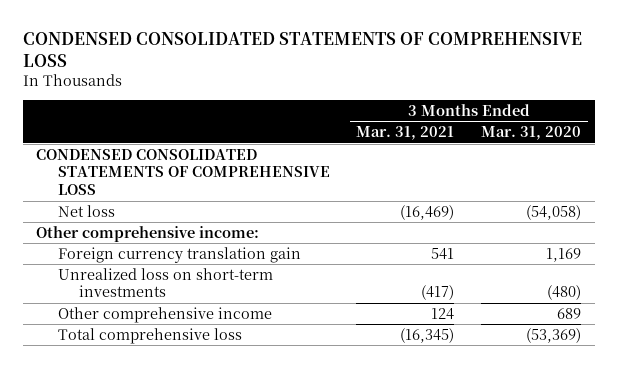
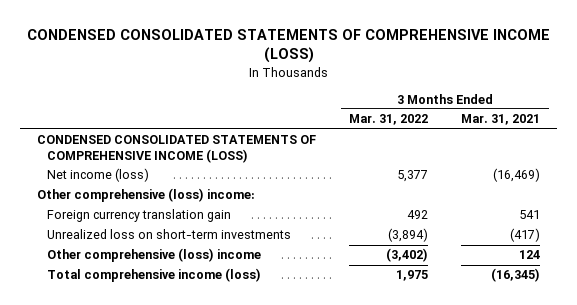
- CONDENSED CONSOLIDATED STATEMENTS OF COMPREHENSIVE LOSS
+ CONDENSED CONSOLIDATED STATEMENTS OF COMPREHENSIVE INCOME (LOSS)
- | 3 Months Ended Mar. 31, 2021 | 3 Months Ended Mar. 31, 2020
+ | 3 Months Ended Mar. 31, 2022 | 3 Months Ended Mar. 31, 2021
- CONDENSED CONSOLIDATED STATEMENTS OF COMPREHENSIVE LOSS
- Net loss | (16,469) | (54,058)
- Other comprehensive income:
+ CONDENSED CONSOLIDATED STATEMENTS OF COMPREHENSIVE INCOME (LOSS)
+ Net income (loss) | 5,377 | (16,469)
+ Other comprehensive (loss) income:
- Other comprehensive income | 124 | 689
- Total comprehensive loss | (16,345) | (53,369)
+ Other comprehensive (loss) income | (3,402) | 124
+ Total comprehensive income (loss) | 1,975 | (16,345)

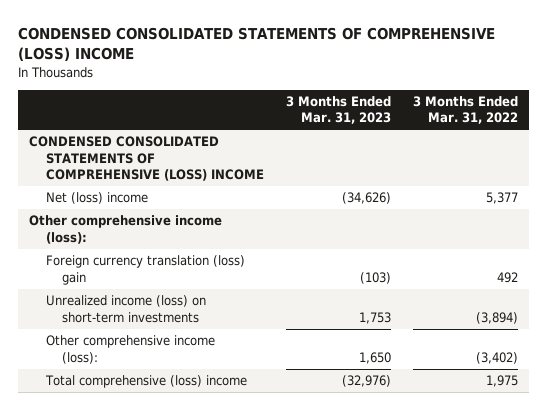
- CONDENSED CONSOLIDATED STATEMENTS OF COMPREHENSIVE INCOME (LOSS)
+ CONDENSED CONSOLIDATED STATEMENTS OF COMPREHENSIVE (LOSS) INCOME
- | 3 Months Ended Mar. 31, 2022 | 3 Months Ended Mar. 31, 2021
+ | 3 Months Ended Mar. 31, 2023 | 3 Months Ended Mar. 31, 2022
- CONDENSED CONSOLIDATED STATEMENTS OF COMPREHENSIVE INCOME (LOSS)
- Net income (loss) | 5,377 | (16,469)
- Other comprehensive (loss) income:
- Foreign currency translation gain | 492 | 541
- Unrealized loss on short-term investments | (3,894) | (417)
- Other comprehensive (loss) income | (3,402) | 124
- Total comprehensive income (loss) | 1,975 | (16,345)
+ CONDENSED CONSOLIDATED STATEMENTS OF COMPREHENSIVE (LOSS) INCOME
+ Net (loss) income | (34,626) | 5,377
+ Other comprehensive income (loss):
+ Foreign currency translation (loss) gain | (103) | 492
+ Unrealized income (loss) on short-term investments | 1,753 | (3,894)
+ Other comprehensive income (loss): | 1,650 | (3,402)
+ Total comprehensive (loss) income | (32,976) | 1,975

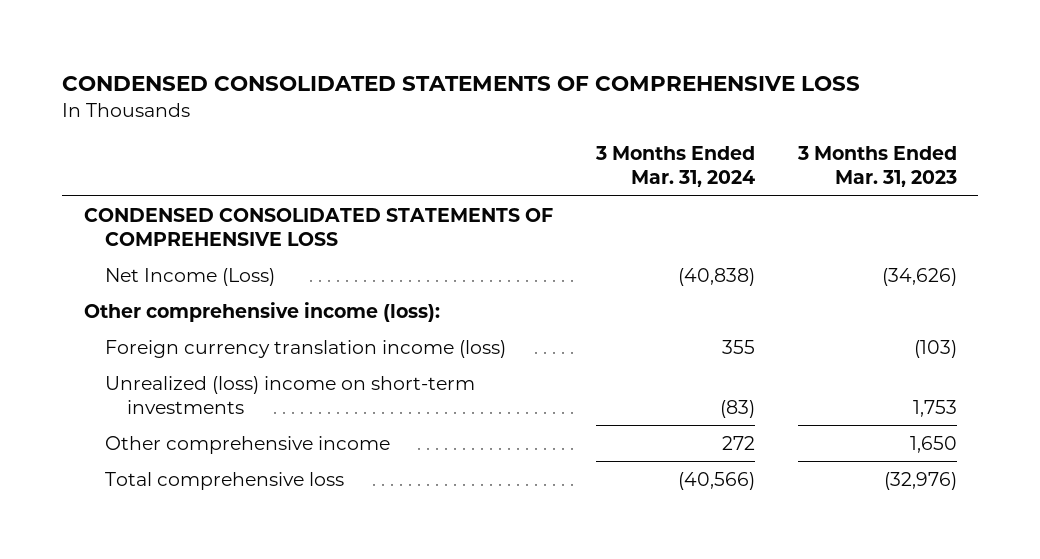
- CONDENSED CONSOLIDATED STATEMENTS OF COMPREHENSIVE (LOSS) INCOME
+ CONDENSED CONSOLIDATED STATEMENTS OF COMPREHENSIVE LOSS
- | 3 Months Ended Mar. 31, 2023 | 3 Months Ended Mar. 31, 2022
+ | 3 Months Ended Mar. 31, 2024 | 3 Months Ended Mar. 31, 2023
- CONDENSED CONSOLIDATED STATEMENTS OF COMPREHENSIVE (LOSS) INCOME
- Net (loss) income | (34,626) | 5,377
+ CONDENSED CONSOLIDATED STATEMENTS OF COMPREHENSIVE LOSS
+ Net Income (Loss) | (40,838) | (34,626)
- Foreign currency translation (loss) gain | (103) | 492
- Unrealized income (loss) on short-term investments | 1,753 | (3,894)
- Other comprehensive income (loss): | 1,650 | (3,402)
- Total comprehensive (loss) income | (32,976) | 1,975
+ Foreign currency translation income (loss) | 355 | (103)
+ Unrealized (loss) income on short-term investments | (83) | 1,753
+ Other comprehensive income | 272 | 1,650
+ Total comprehensive loss | (40,566) | (32,976)

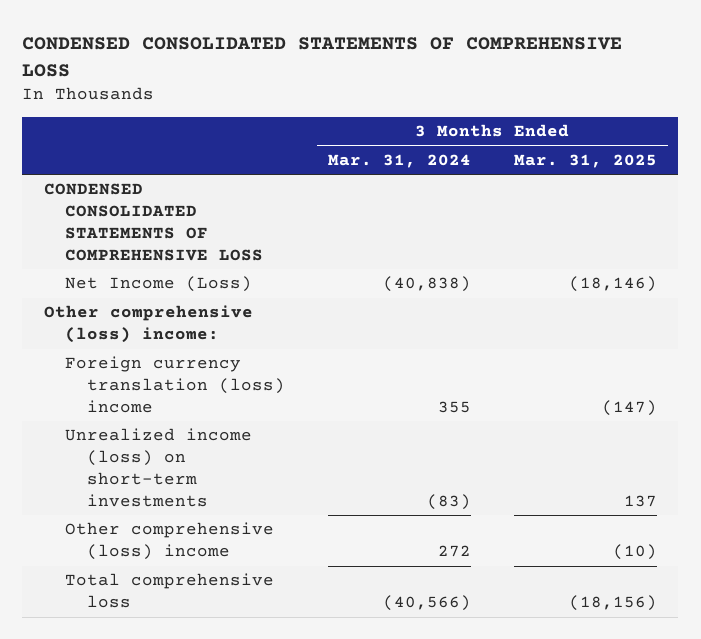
- | 3 Months Ended Mar. 31, 2024 | 3 Months Ended Mar. 31, 2023
+ | 3 Months Ended Mar. 31, 2024 | 3 Months Ended Mar. 31, 2025
- Other comprehensive income (loss):
- Foreign currency translation income (loss) | 355 | (103)
- Unrealized (loss) income on short-term investments | (83) | 1,753
- Other comprehensive income | 272 | 1,650
+ Other comprehensive (loss) income:
+ Foreign currency translation (loss) income | 355 | (147)
+ Unrealized income (loss) on short-term investments | (83) | 137
+ Other comprehensive (loss) income | 272 | (10)

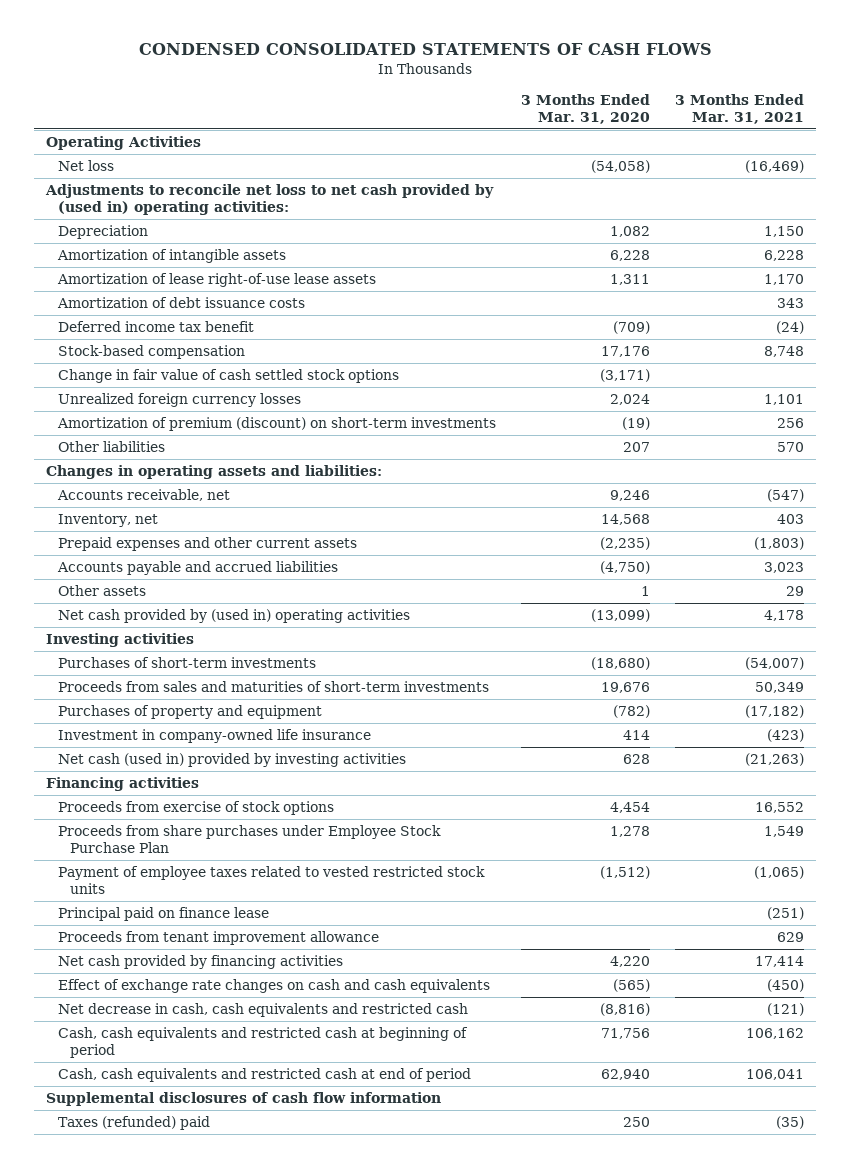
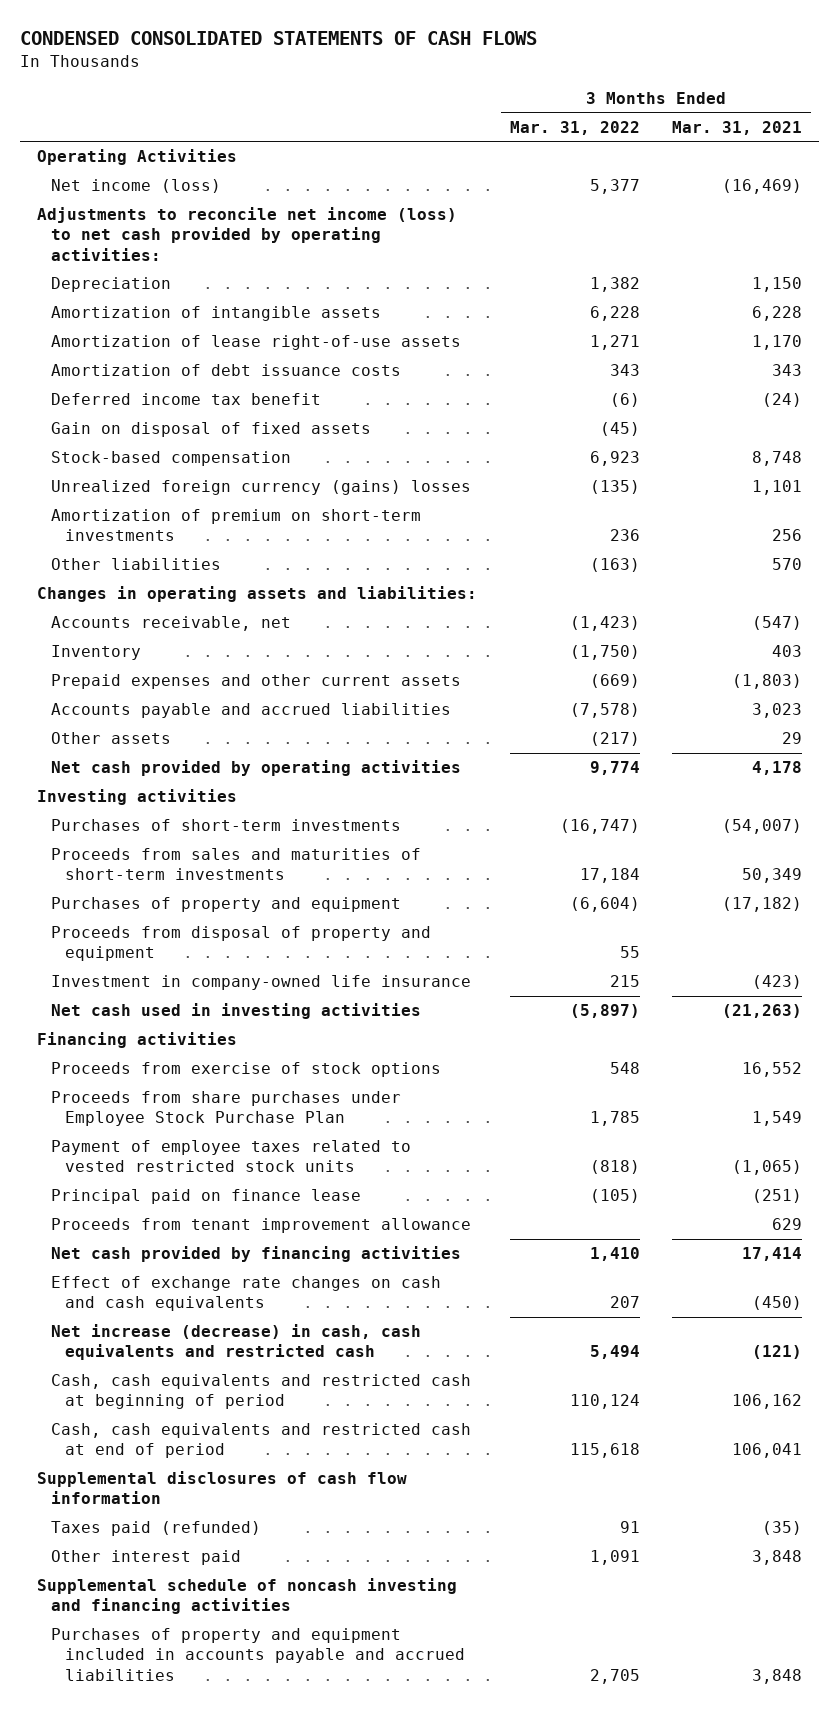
- | 3 Months Ended Mar. 31, 2020 | 3 Months Ended Mar. 31, 2021
+ | 3 Months Ended Mar. 31, 2022 | 3 Months Ended Mar. 31, 2021
- Net loss | (54,058) | (16,469)
- Adjustments to reconcile net loss to net cash provided by (used in) operating activities:
+ Net income (loss) | 5,377 | (16,469)
+ Adjustments to reconcile net income (loss) to net cash provided by operating activities:
- Amortization of lease right-of-use lease assets | 1,311 | 1,170
+ Amortization of lease right-of-use assets | 1,271 | 1,170
+ Gain on disposal of fixed assets | (45) |
- Change in fair value of cash settled stock options | (3,171) |
- Unrealized foreign currency losses | 2,024 | 1,101
- Amortization of premium (discount) on short-term investments | (19) | 256
+ Unrealized foreign currency (gains) losses | (135) | 1,101
+ Amortization of premium on short-term investments | 236 | 256
- Inventory, net | 14,568 | 403
+ Inventory | (1,750) | 403
- Net cash provided by (used in) operating activities | (13,099) | 4,178
+ Net cash provided by operating activities | 9,774 | 4,178
+ Proceeds from disposal of property and equipment | 55 |
- Net cash (used in) provided by investing activities | 628 | (21,263)
+ Net cash used in investing activities | (5,897) | (21,263)
- Net decrease in cash, cash equivalents and restricted cash | (8,816) | (121)
+ Net increase (decrease) in cash, cash equivalents and restricted cash | 5,494 | (121)
- Taxes (refunded) paid | 250 | (35)
+ Taxes paid (refunded) | 91 | (35)
+ Other interest paid | 1,091 | 3,848
+ Supplemental schedule of noncash investing and financing activities
+ Purchases of property and equipment included in accounts payable and accrued liabilities | 2,705 | 3,848

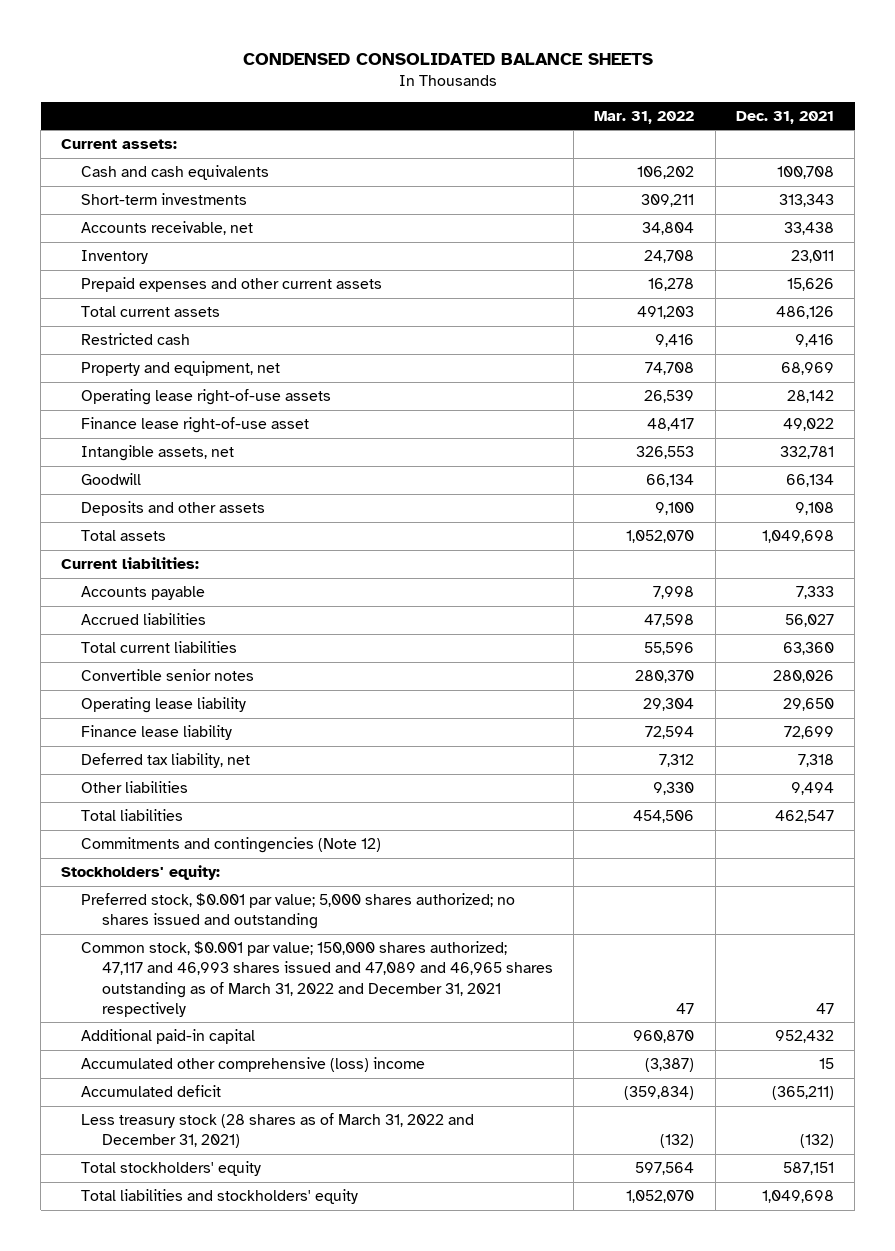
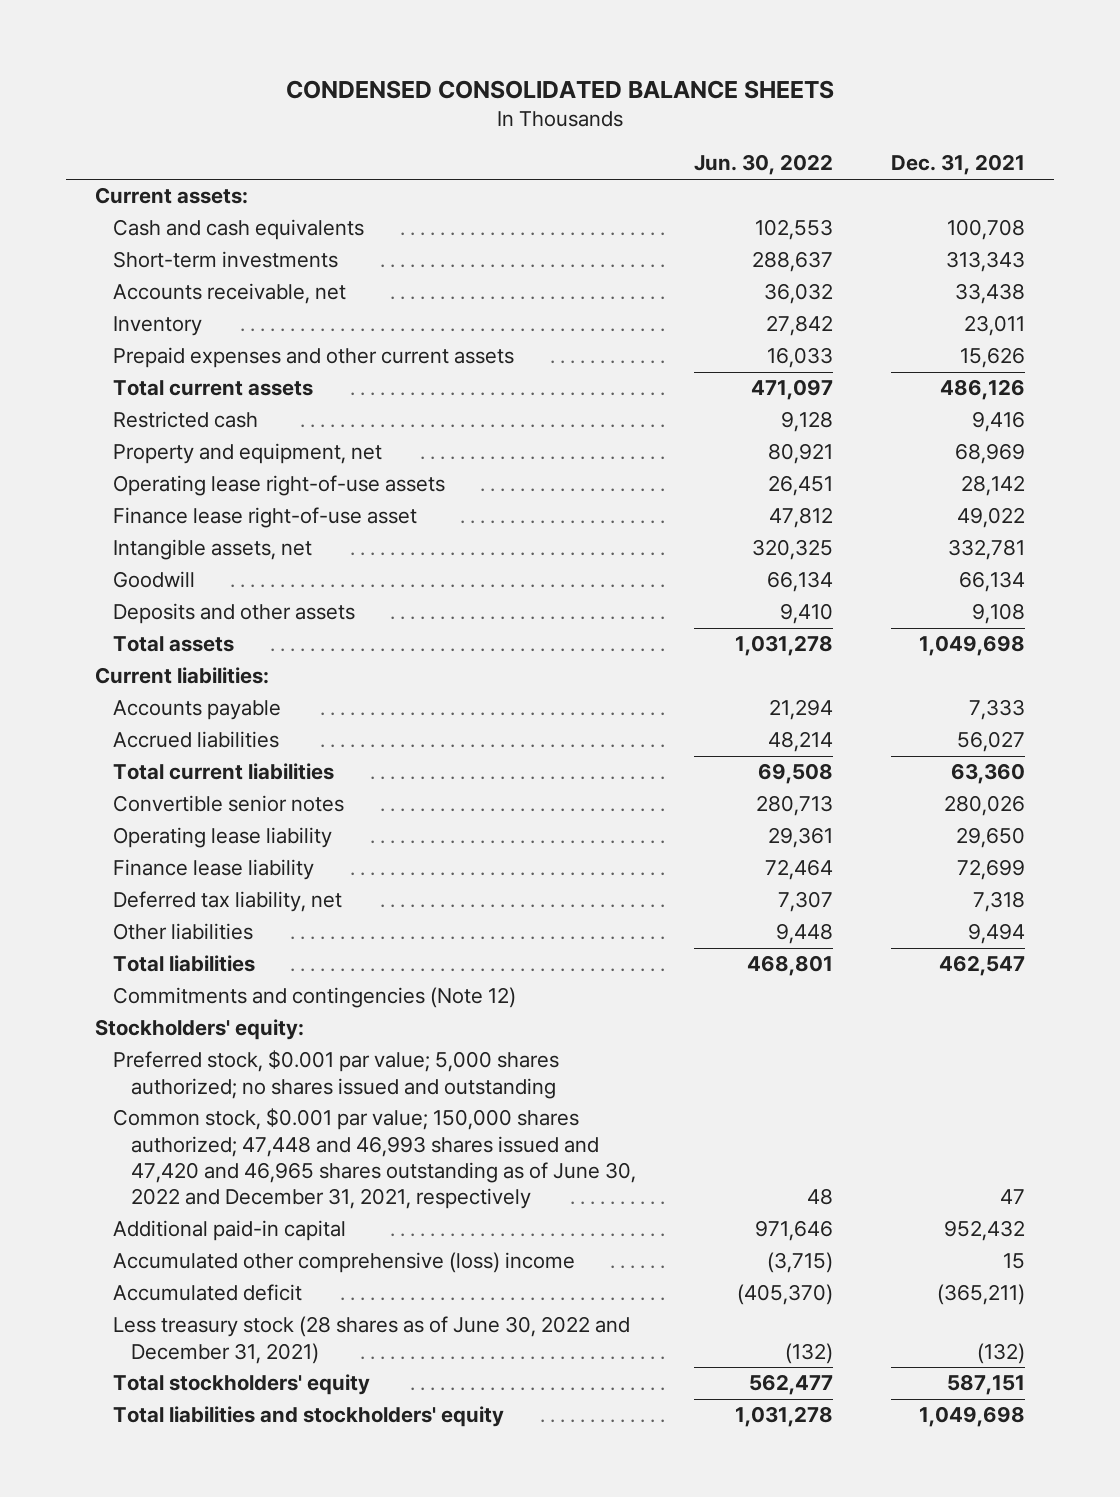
- | Mar. 31, 2022 | Dec. 31, 2021
+ | Jun. 30, 2022 | Dec. 31, 2021
- Common stock, $0.001 par value; 150,000 shares authorized; 47,117 and 46,993 shares issued and 47,089 and 46,965 shares outstanding as of March 31, 2022 and December 31, 2021 respectively | 47 | 47
+ Common stock, $0.001 par value; 150,000 shares authorized; 47,448 and 46,993 shares issued and 47,420 and 46,965 shares outstanding as of June 30, 2022 and December 31, 2021, respectively | 48 | 47
- Less treasury stock (28 shares as of March 31, 2022 and December 31, 2021) | (132) | (132)
+ Less treasury stock (28 shares as of June 30, 2022 and December 31, 2021) | (132) | (132)

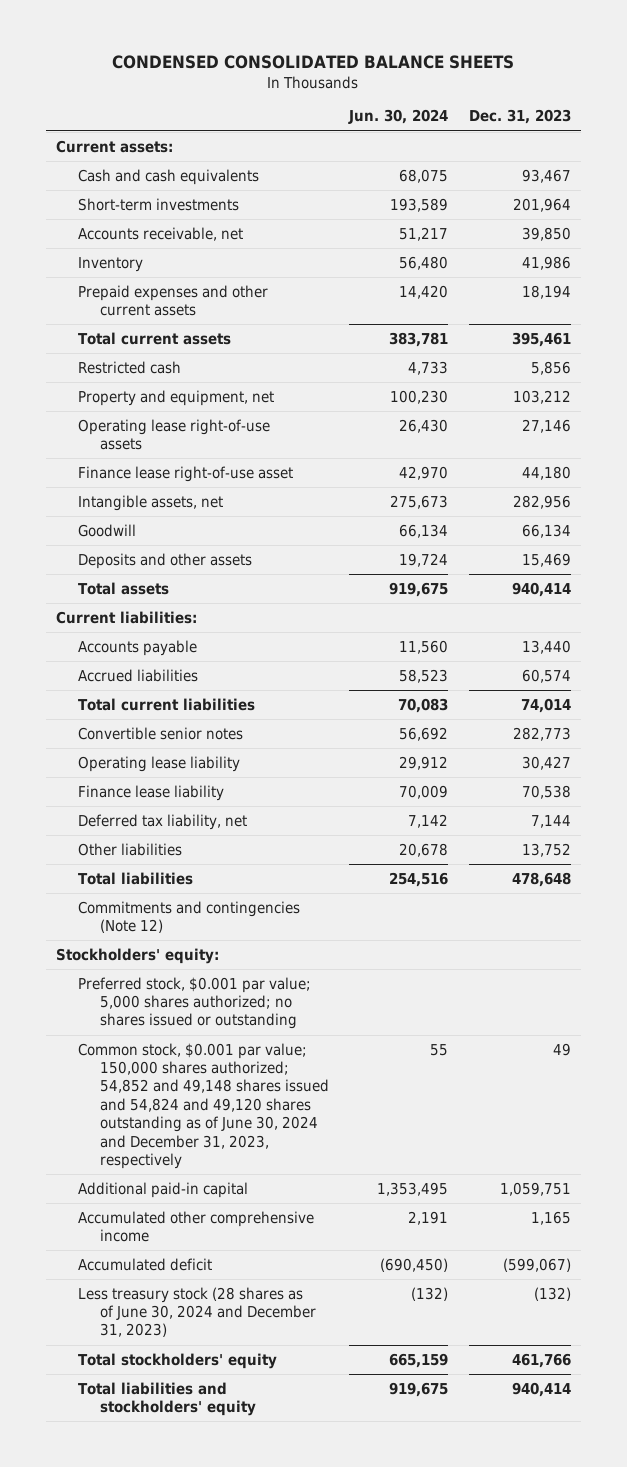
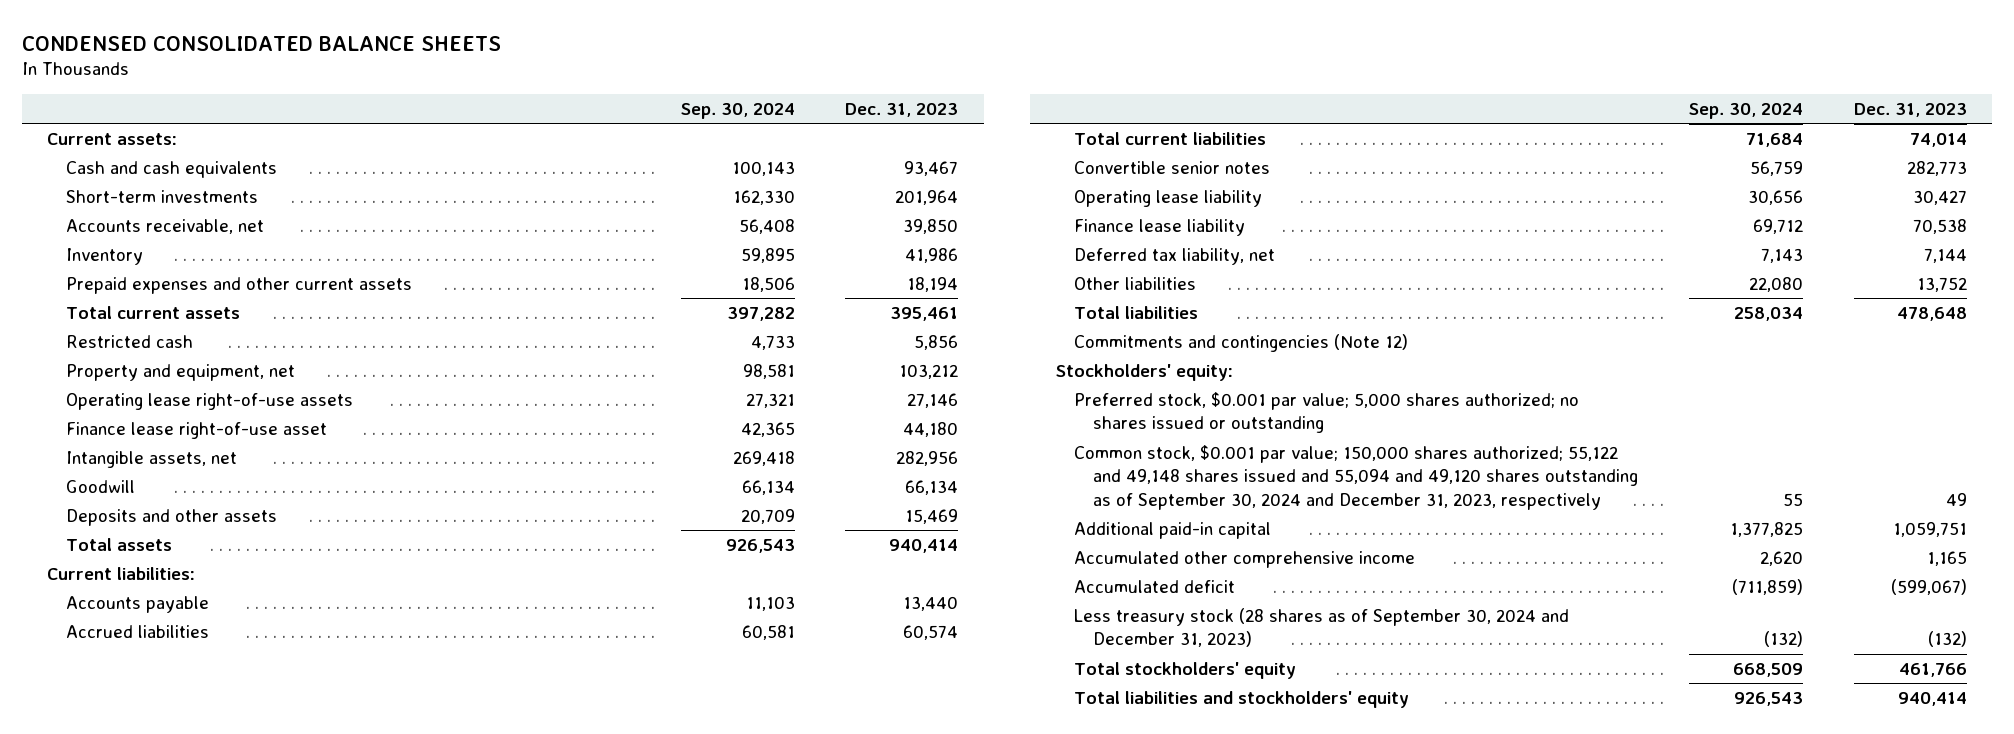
- | Jun. 30, 2024 | Dec. 31, 2023
+ | Sep. 30, 2024 | Dec. 31, 2023
- Common stock, $0.001 par value; 150,000 shares authorized; 54,852 and 49,148 shares issued and 54,824 and 49,120 shares outstanding as of June 30, 2024 and December 31, 2023, respectively | 55 | 49
+ Common stock, $0.001 par value; 150,000 shares authorized; 55,122 and 49,148 shares issued and 55,094 and 49,120 shares outstanding as of September 30, 2024 and December 31, 2023, respectively | 55 | 49
- Less treasury stock (28 shares as of June 30, 2024 and December 31, 2023) | (132) | (132)
+ Less treasury stock (28 shares as of September 30, 2024 and December 31, 2023) | (132) | (132)

